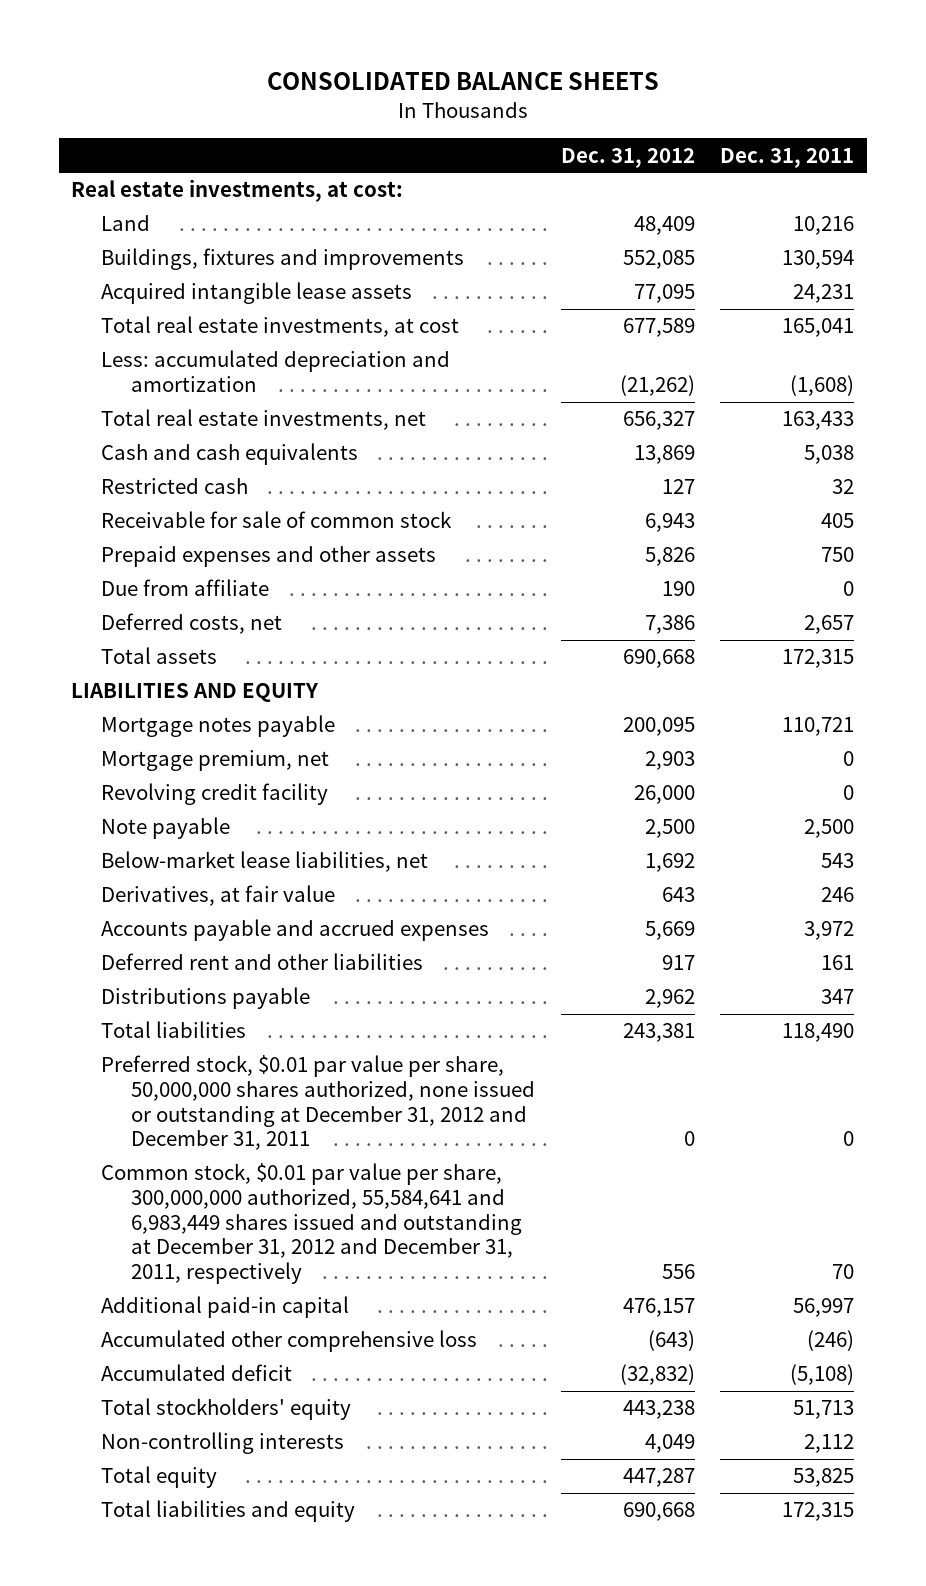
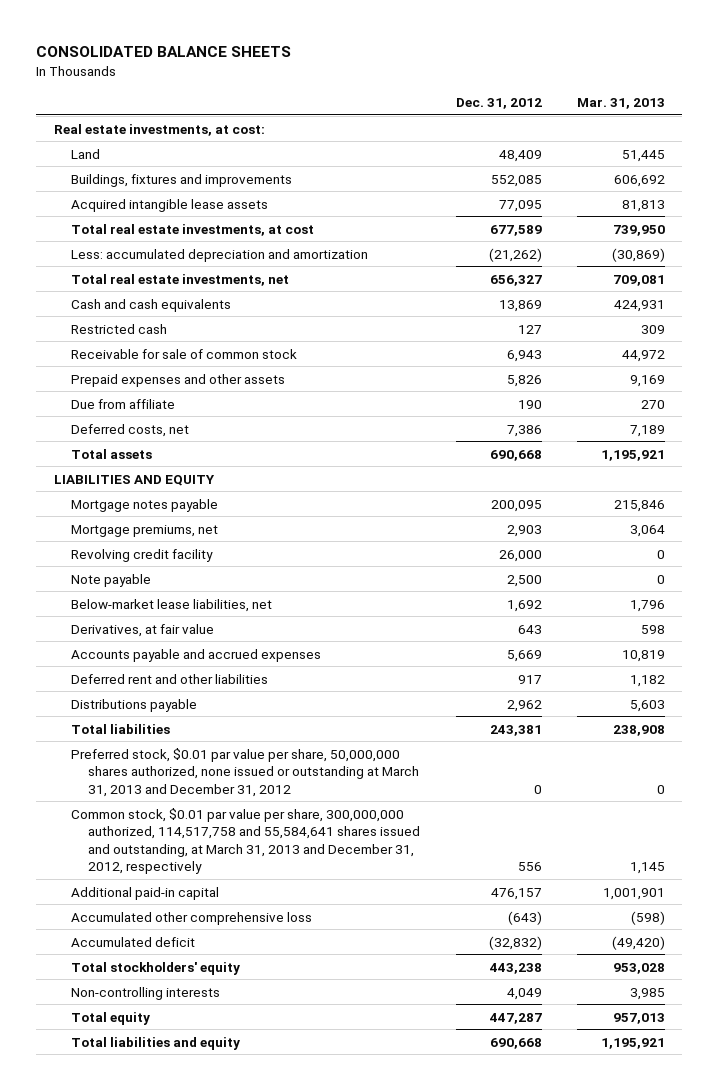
- | Dec. 31, 2012 | Dec. 31, 2011
+ | Dec. 31, 2012 | Mar. 31, 2013
- Mortgage premium, net | 2,903 | 0
+ Mortgage premiums, net | 2,903 | 3,064
- Preferred stock, $0.01 par value per share, 50,000,000 shares authorized, none issued or outstanding at December 31, 2012 and December 31, 2011 | 0 | 0
- Common stock, $0.01 par value per share, 300,000,000 authorized, 55,584,641 and 6,983,449 shares issued and outstanding at December 31, 2012 and December 31, 2011, respectively | 556 | 70
+ Preferred stock, $0.01 par value per share, 50,000,000 shares authorized, none issued or outstanding at March 31, 2013 and December 31, 2012 | 0 | 0
+ Common stock, $0.01 par value per share, 300,000,000 authorized, 114,517,758 and 55,584,641 shares issued and outstanding, at March 31, 2013 and December 31, 2012, respectively | 556 | 1,145

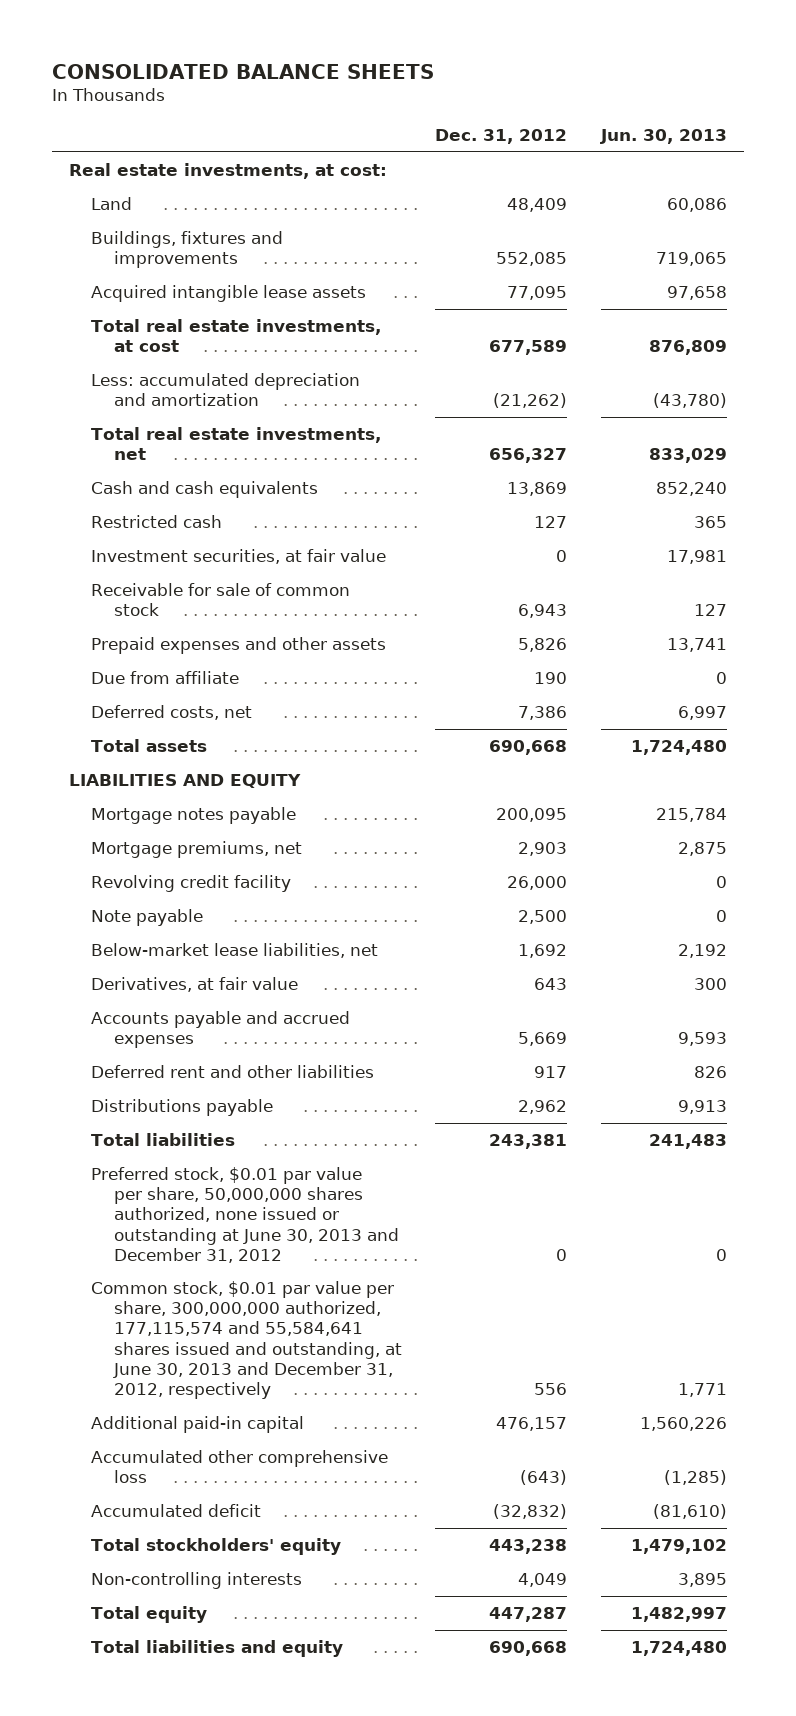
- | Dec. 31, 2012 | Mar. 31, 2013
+ | Dec. 31, 2012 | Jun. 30, 2013
+ Investment securities, at fair value | 0 | 17,981
- Preferred stock, $0.01 par value per share, 50,000,000 shares authorized, none issued or outstanding at March 31, 2013 and December 31, 2012 | 0 | 0
- Common stock, $0.01 par value per share, 300,000,000 authorized, 114,517,758 and 55,584,641 shares issued and outstanding, at March 31, 2013 and December 31, 2012, respectively | 556 | 1,145
+ Preferred stock, $0.01 par value per share, 50,000,000 shares authorized, none issued or outstanding at June 30, 2013 and December 31, 2012 | 0 | 0
+ Common stock, $0.01 par value per share, 300,000,000 authorized, 177,115,574 and 55,584,641 shares issued and outstanding, at June 30, 2013 and December 31, 2012, respectively | 556 | 1,771

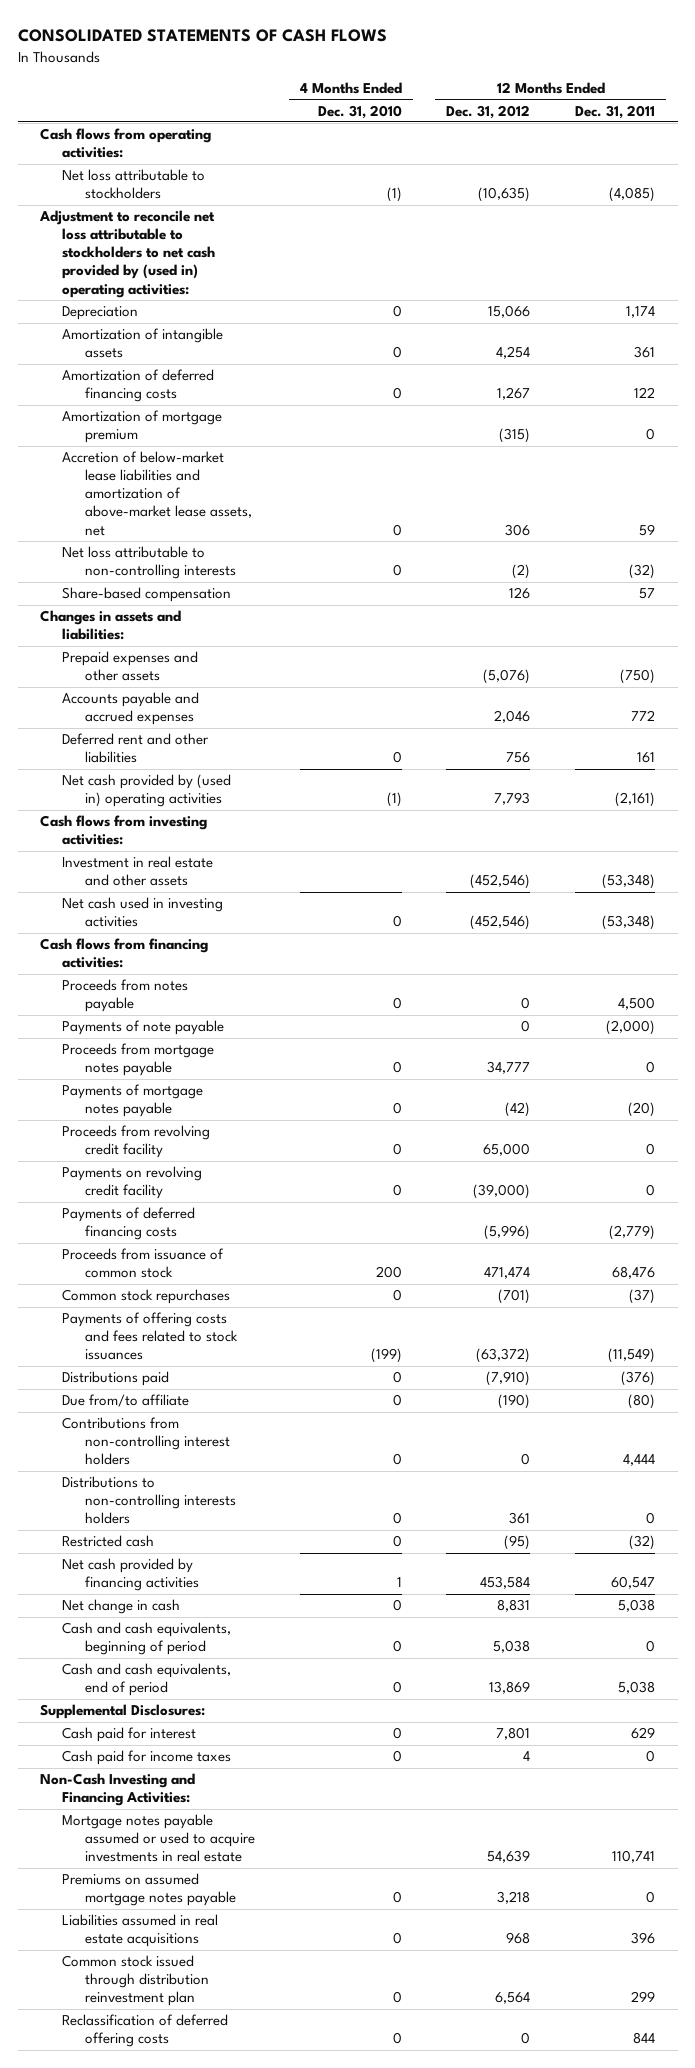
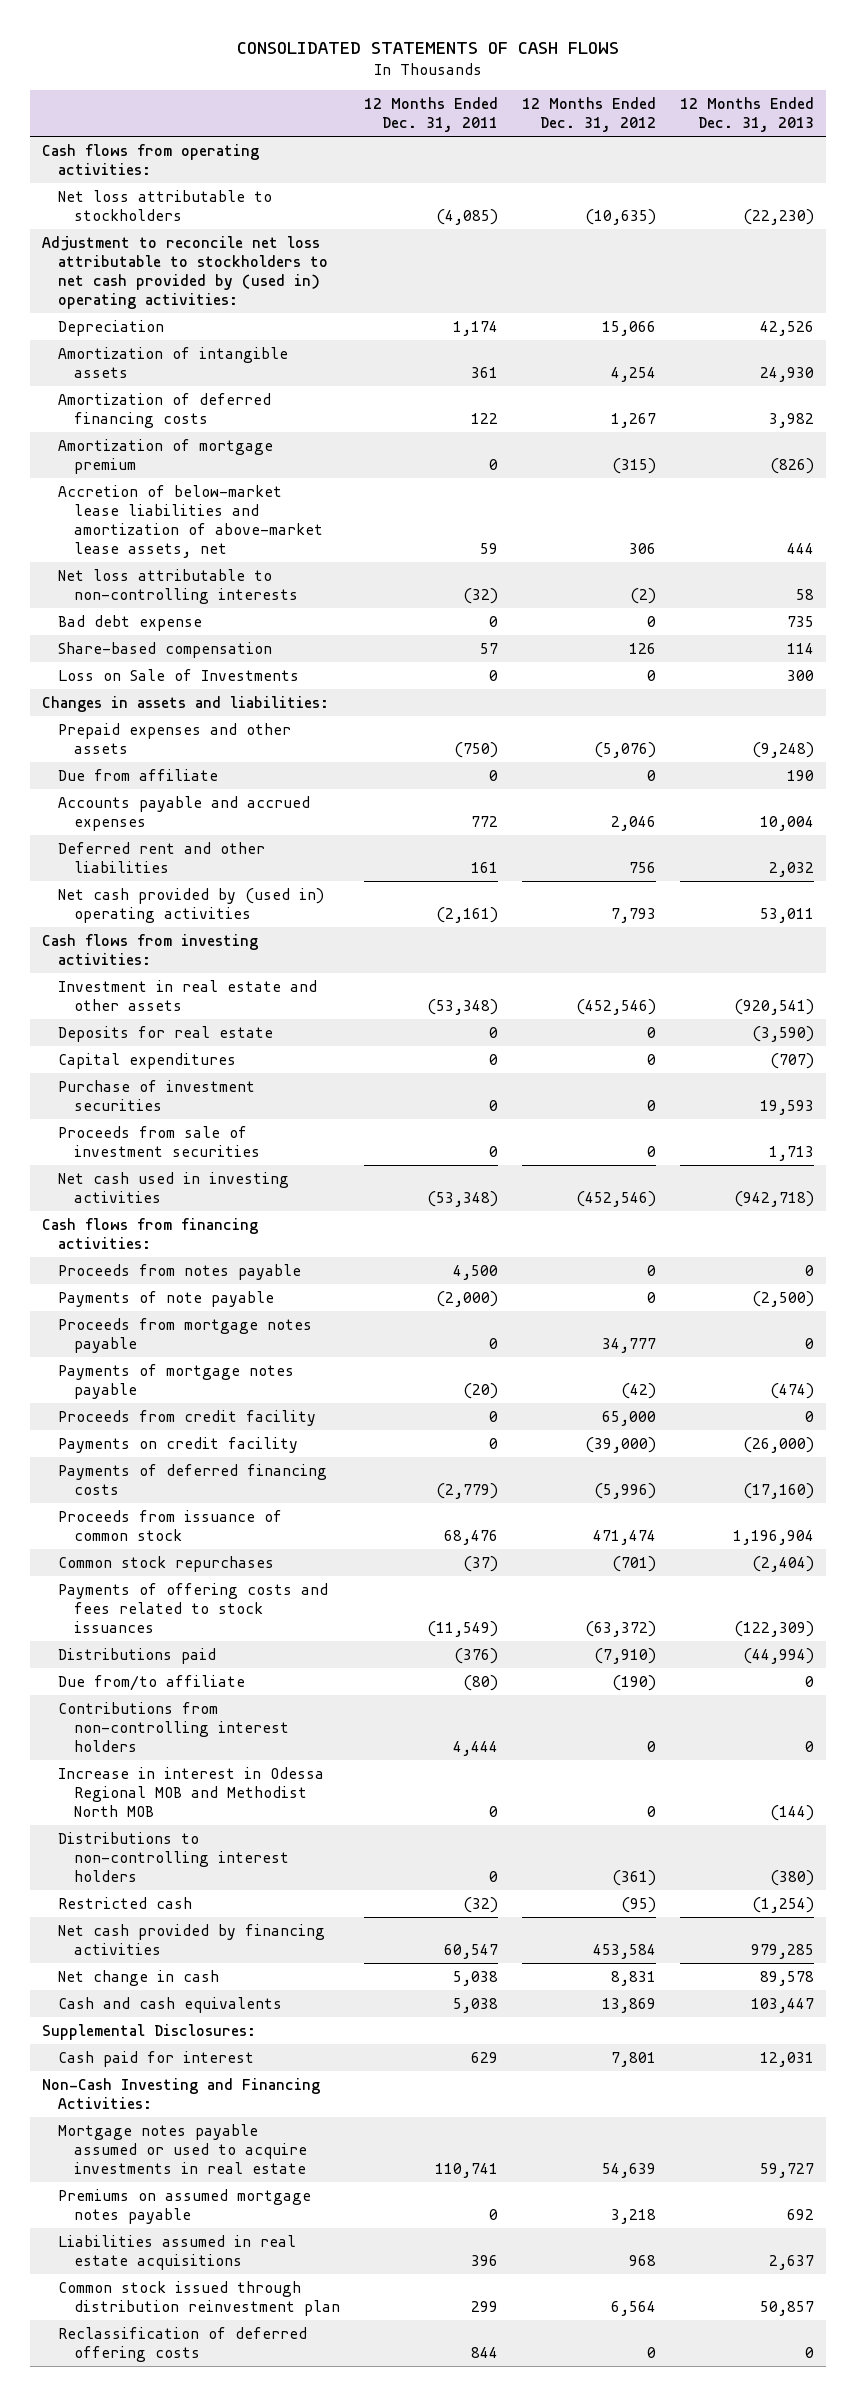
- | 4 Months Ended Dec. 31, 2010 | 12 Months Ended Dec. 31, 2012 | 12 Months Ended Dec. 31, 2011
+ | 12 Months Ended Dec. 31, 2011 | 12 Months Ended Dec. 31, 2012 | 12 Months Ended Dec. 31, 2013
+ Bad debt expense | 0 | 0 | 735
+ Loss on Sale of Investments | 0 | 0 | 300
+ Due from affiliate | 0 | 0 | 190
+ Deposits for real estate | 0 | 0 | (3,590)
+ Capital expenditures | 0 | 0 | (707)
+ Purchase of investment securities | 0 | 0 | 19,593
+ Proceeds from sale of investment securities | 0 | 0 | 1,713
- Proceeds from revolving credit facility | 0 | 65,000 | 0
- Payments on revolving credit facility | 0 | (39,000) | 0
+ Proceeds from credit facility | 0 | 65,000 | 0
+ Payments on credit facility | 0 | (39,000) | (26,000)
- Distributions to non-controlling interests holders | 0 | 361 | 0
+ Increase in interest in Odessa Regional MOB and Methodist North MOB | 0 | 0 | (144)
+ Distributions to non-controlling interest holders | 0 | (361) | (380)
- Cash and cash equivalents, beginning of period | 0 | 5,038 | 0
- Cash and cash equivalents, end of period | 0 | 13,869 | 5,038
+ Cash and cash equivalents | 5,038 | 13,869 | 103,447
- Cash paid for income taxes | 0 | 4 | 0

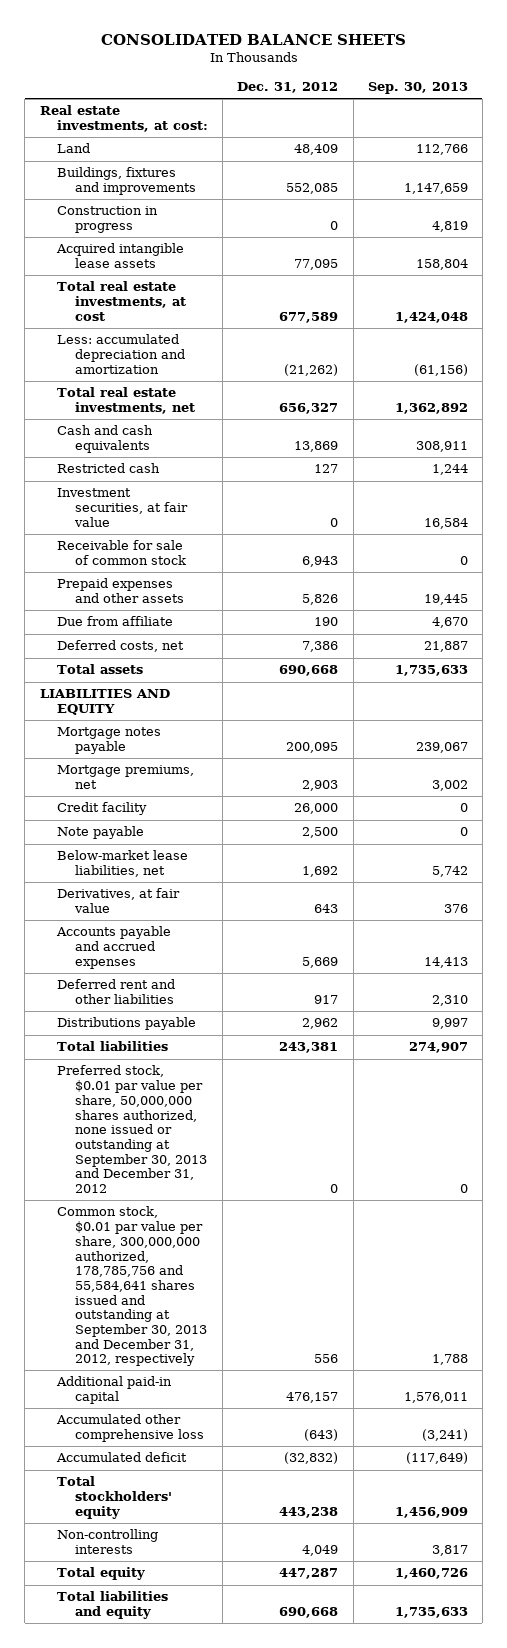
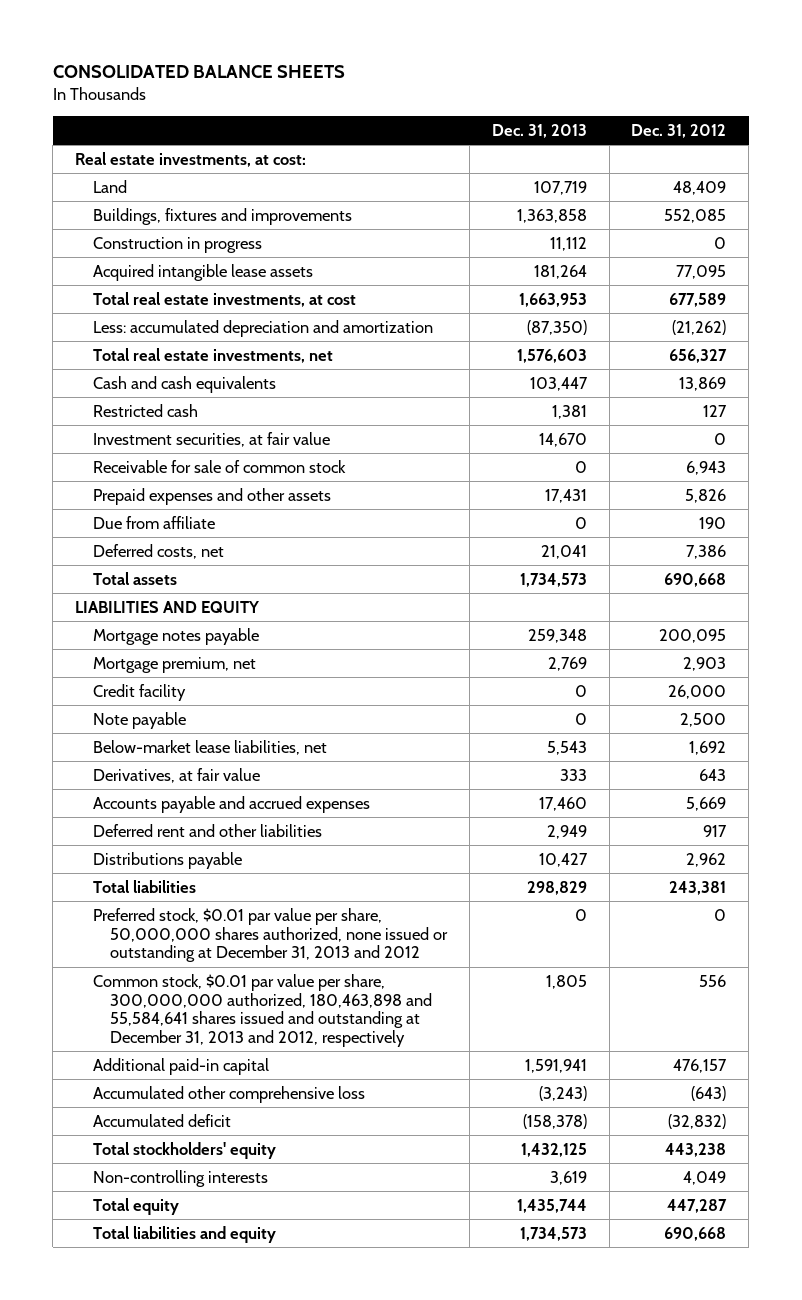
- | Dec. 31, 2012 | Sep. 30, 2013
+ | Dec. 31, 2013 | Dec. 31, 2012
- Mortgage premiums, net | 2,903 | 3,002
+ Mortgage premium, net | 2,769 | 2,903
- Preferred stock, $0.01 par value per share, 50,000,000 shares authorized, none issued or outstanding at September 30, 2013 and December 31, 2012 | 0 | 0
- Common stock, $0.01 par value per share, 300,000,000 authorized, 178,785,756 and 55,584,641 shares issued and outstanding at September 30, 2013 and December 31, 2012, respectively | 556 | 1,788
+ Preferred stock, $0.01 par value per share, 50,000,000 shares authorized, none issued or outstanding at December 31, 2013 and 2012 | 0 | 0
+ Common stock, $0.01 par value per share, 300,000,000 authorized, 180,463,898 and 55,584,641 shares issued and outstanding at December 31, 2013 and 2012, respectively | 1,805 | 556

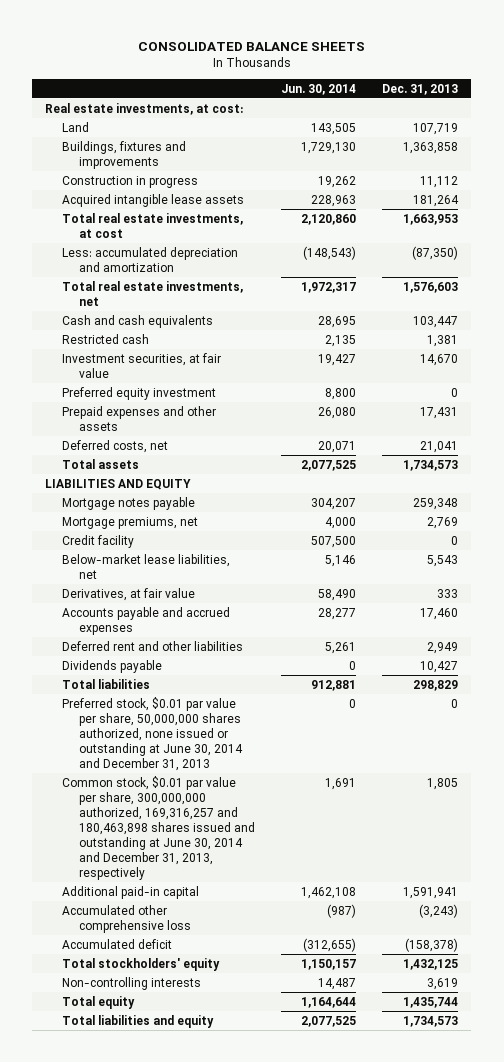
- | Dec. 31, 2013 | Dec. 31, 2012
+ | Jun. 30, 2014 | Dec. 31, 2013
- Receivable for sale of common stock | 0 | 6,943
+ Preferred equity investment | 8,800 | 0
- Due from affiliate | 0 | 190
- Mortgage premium, net | 2,769 | 2,903
+ Mortgage premiums, net | 4,000 | 2,769
- Note payable | 0 | 2,500
- Distributions payable | 10,427 | 2,962
+ Dividends payable | 0 | 10,427
- Preferred stock, $0.01 par value per share, 50,000,000 shares authorized, none issued or outstanding at December 31, 2013 and 2012 | 0 | 0
- Common stock, $0.01 par value per share, 300,000,000 authorized, 180,463,898 and 55,584,641 shares issued and outstanding at December 31, 2013 and 2012, respectively | 1,805 | 556
+ Preferred stock, $0.01 par value per share, 50,000,000 shares authorized, none issued or outstanding at June 30, 2014 and December 31, 2013 | 0 | 0
+ Common stock, $0.01 par value per share, 300,000,000 authorized, 169,316,257 and 180,463,898 shares issued and outstanding at June 30, 2014 and December 31, 2013, respectively | 1,691 | 1,805

